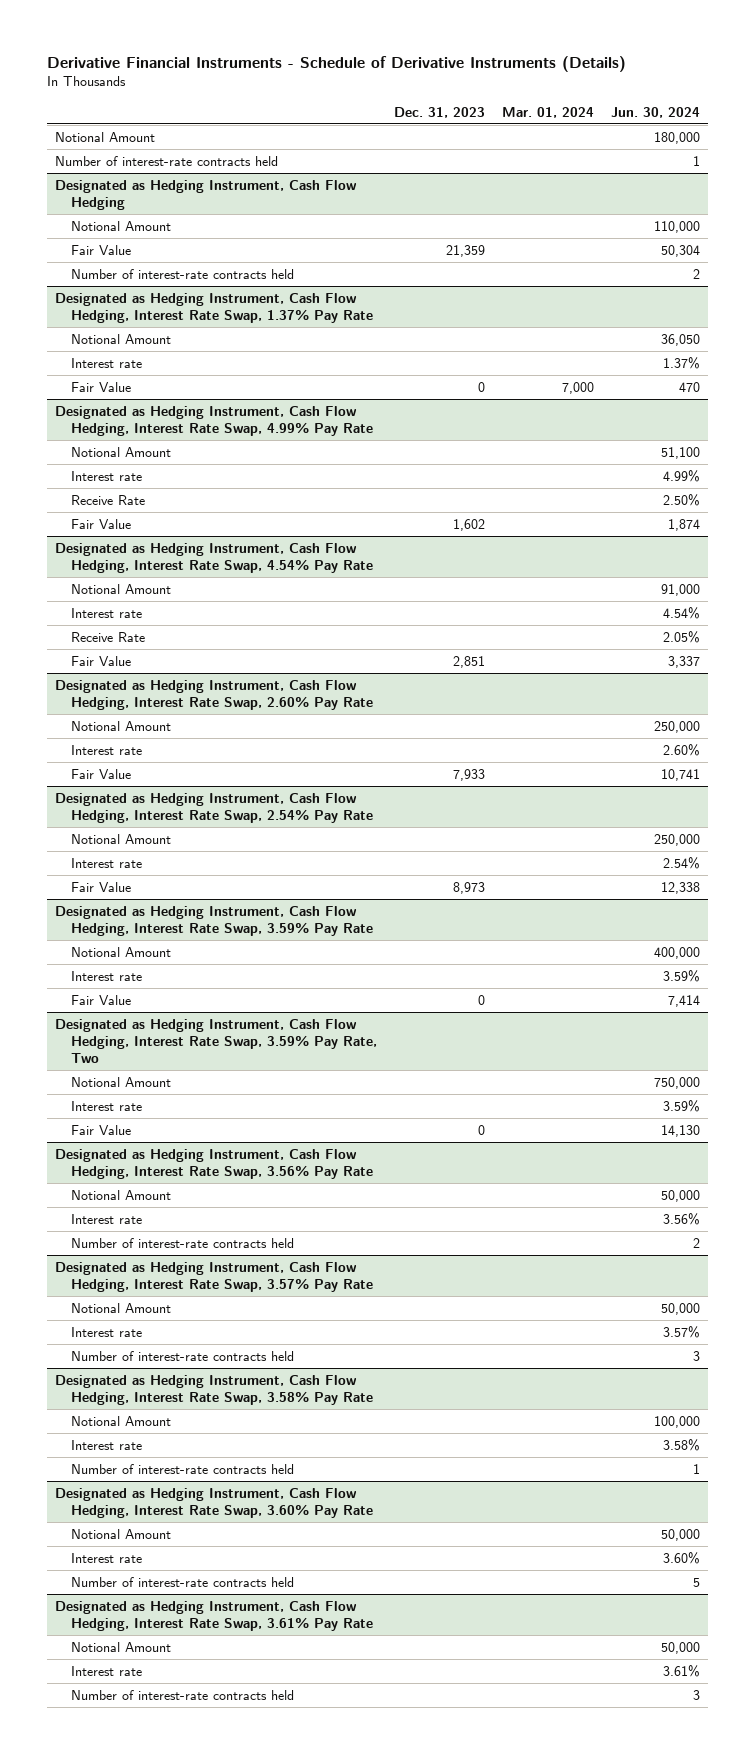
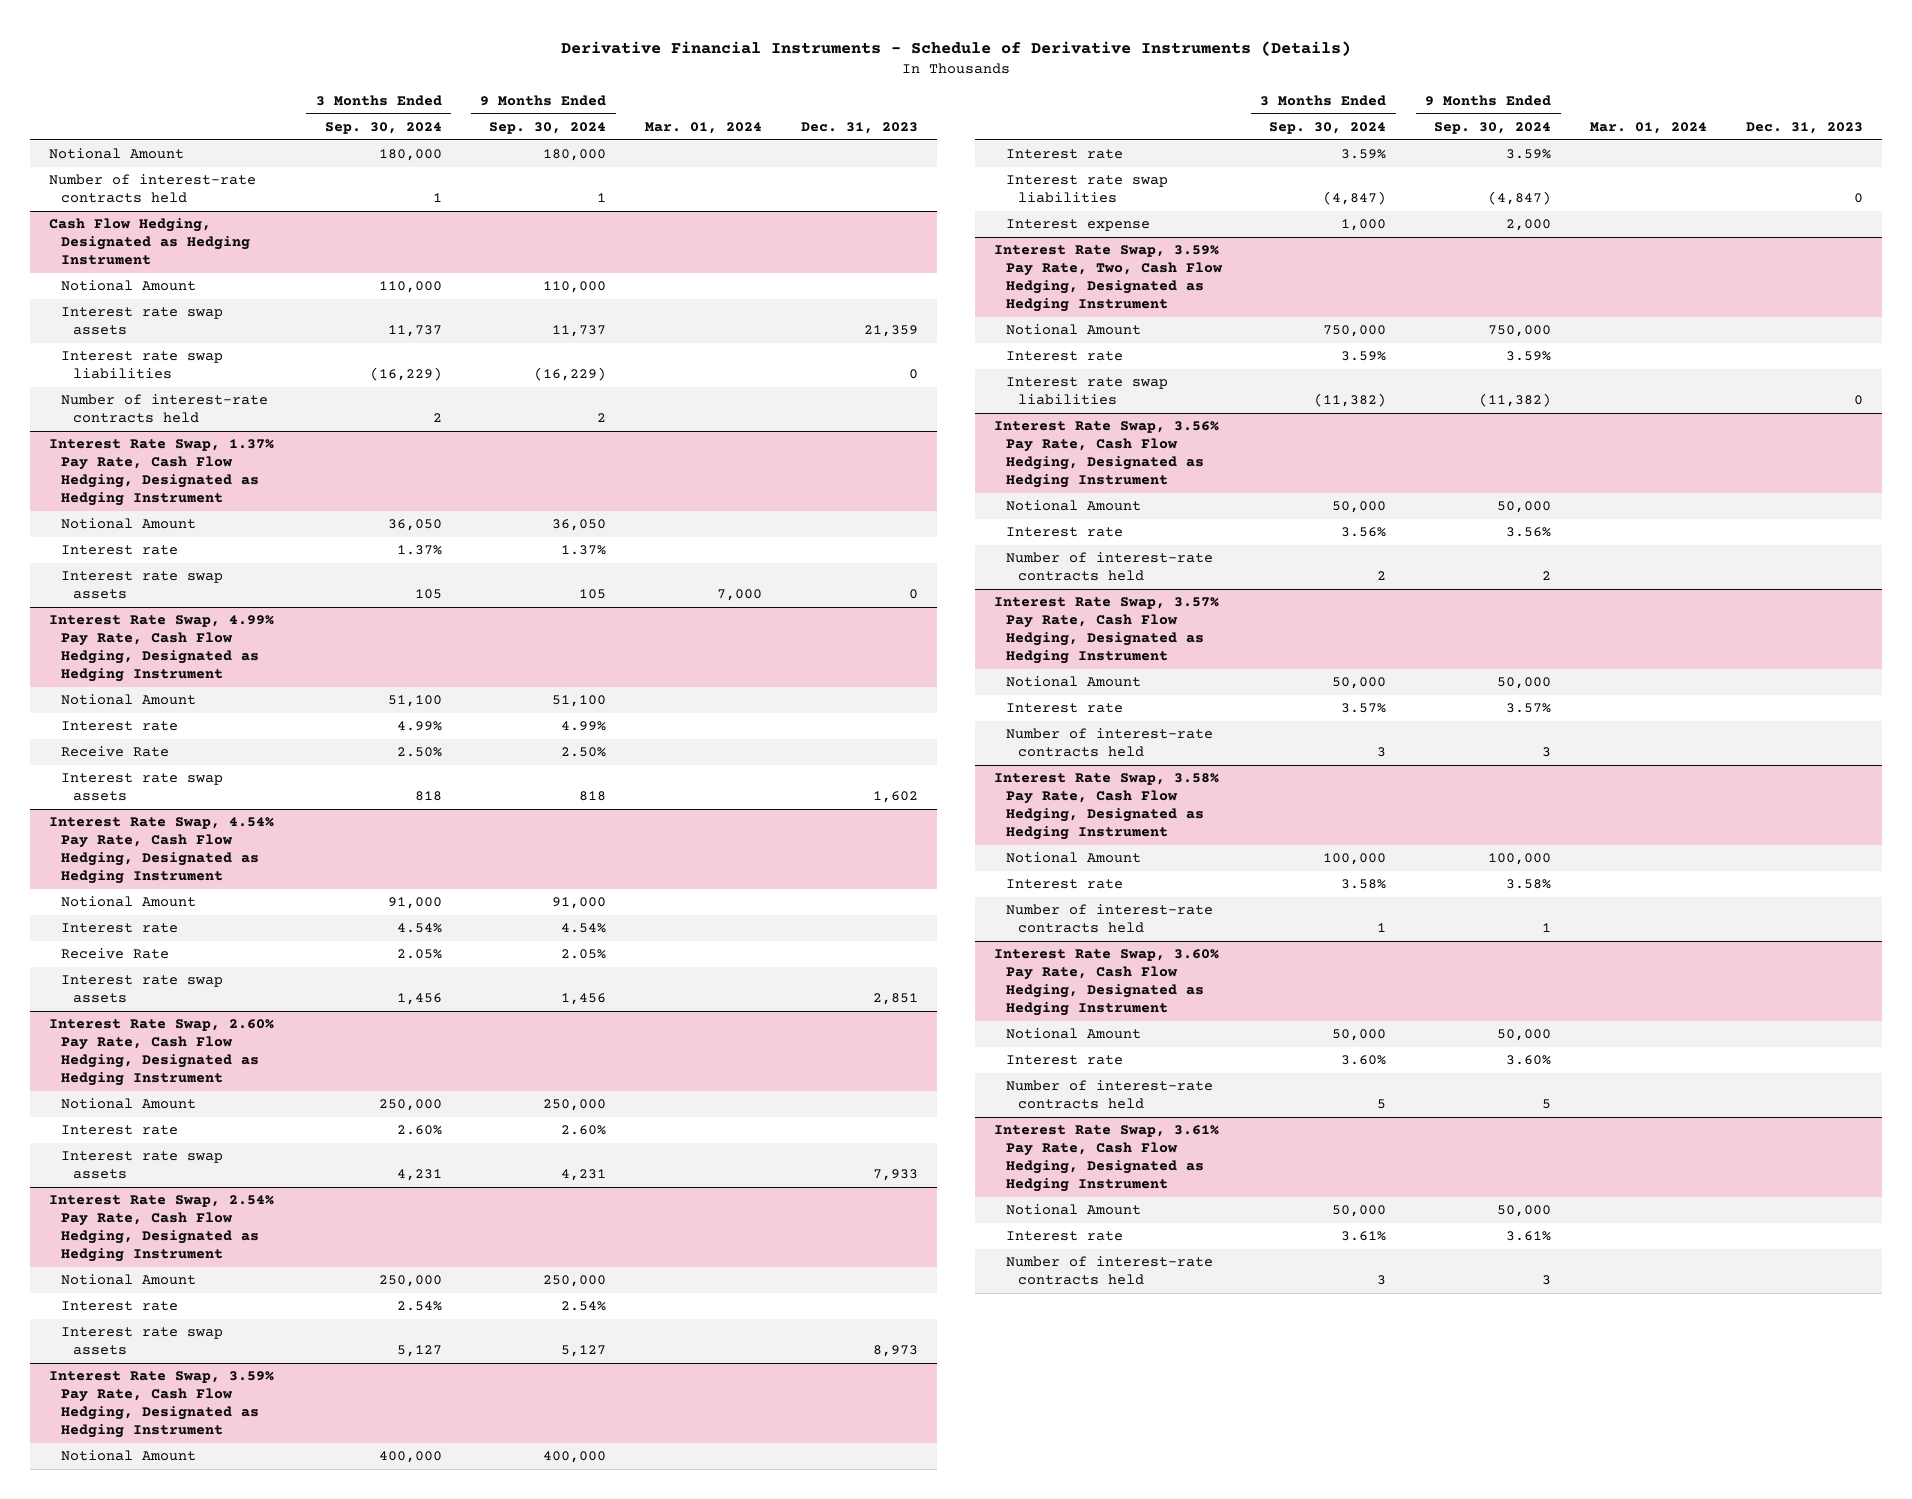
- | Dec. 31, 2023 | Mar. 01, 2024 | Jun. 30, 2024
+ | 3 Months Ended Sep. 30, 2024 | 9 Months Ended Sep. 30, 2024 | Mar. 01, 2024 | Dec. 31, 2023
- Designated as Hedging Instrument, Cash Flow Hedging
+ Cash Flow Hedging, Designated as Hedging Instrument
- Fair Value | 21,359 | | 50,304
+ Interest rate swap assets | 11,737 | 11,737 | | 21,359
+ Interest rate swap liabilities | (16,229) | (16,229) | | 0
- Designated as Hedging Instrument, Cash Flow Hedging, Interest Rate Swap, 1.37% Pay Rate
+ Interest Rate Swap, 1.37% Pay Rate, Cash Flow Hedging, Designated as Hedging Instrument
- Fair Value | 0 | 7,000 | 470
- Designated as Hedging Instrument, Cash Flow Hedging, Interest Rate Swap, 4.99% Pay Rate
+ Interest rate swap assets | 105 | 105 | 7,000 | 0
+ Interest Rate Swap, 4.99% Pay Rate, Cash Flow Hedging, Designated as Hedging Instrument
- Fair Value | 1,602 | | 1,874
- Designated as Hedging Instrument, Cash Flow Hedging, Interest Rate Swap, 4.54% Pay Rate
+ Interest rate swap assets | 818 | 818 | | 1,602
+ Interest Rate Swap, 4.54% Pay Rate, Cash Flow Hedging, Designated as Hedging Instrument
- Fair Value | 2,851 | | 3,337
- Designated as Hedging Instrument, Cash Flow Hedging, Interest Rate Swap, 2.60% Pay Rate
+ Interest rate swap assets | 1,456 | 1,456 | | 2,851
+ Interest Rate Swap, 2.60% Pay Rate, Cash Flow Hedging, Designated as Hedging Instrument
- Fair Value | 7,933 | | 10,741
- Designated as Hedging Instrument, Cash Flow Hedging, Interest Rate Swap, 2.54% Pay Rate
+ Interest rate swap assets | 4,231 | 4,231 | | 7,933
+ Interest Rate Swap, 2.54% Pay Rate, Cash Flow Hedging, Designated as Hedging Instrument
- Fair Value | 8,973 | | 12,338
- Designated as Hedging Instrument, Cash Flow Hedging, Interest Rate Swap, 3.59% Pay Rate
+ Interest rate swap assets | 5,127 | 5,127 | | 8,973
+ Interest Rate Swap, 3.59% Pay Rate, Cash Flow Hedging, Designated as Hedging Instrument
- Fair Value | 0 | | 7,414
- Designated as Hedging Instrument, Cash Flow Hedging, Interest Rate Swap, 3.59% Pay Rate, Two
+ Interest rate swap liabilities | (4,847) | (4,847) | | 0
+ Interest expense | 1,000 | 2,000 | |
+ Interest Rate Swap, 3.59% Pay Rate, Two, Cash Flow Hedging, Designated as Hedging Instrument
- Fair Value | 0 | | 14,130
- Designated as Hedging Instrument, Cash Flow Hedging, Interest Rate Swap, 3.56% Pay Rate
+ Interest rate swap liabilities | (11,382) | (11,382) | | 0
+ Interest Rate Swap, 3.56% Pay Rate, Cash Flow Hedging, Designated as Hedging Instrument
- Designated as Hedging Instrument, Cash Flow Hedging, Interest Rate Swap, 3.57% Pay Rate
+ Interest Rate Swap, 3.57% Pay Rate, Cash Flow Hedging, Designated as Hedging Instrument
- Designated as Hedging Instrument, Cash Flow Hedging, Interest Rate Swap, 3.58% Pay Rate
+ Interest Rate Swap, 3.58% Pay Rate, Cash Flow Hedging, Designated as Hedging Instrument
- Designated as Hedging Instrument, Cash Flow Hedging, Interest Rate Swap, 3.60% Pay Rate
+ Interest Rate Swap, 3.60% Pay Rate, Cash Flow Hedging, Designated as Hedging Instrument
- Designated as Hedging Instrument, Cash Flow Hedging, Interest Rate Swap, 3.61% Pay Rate
+ Interest Rate Swap, 3.61% Pay Rate, Cash Flow Hedging, Designated as Hedging Instrument

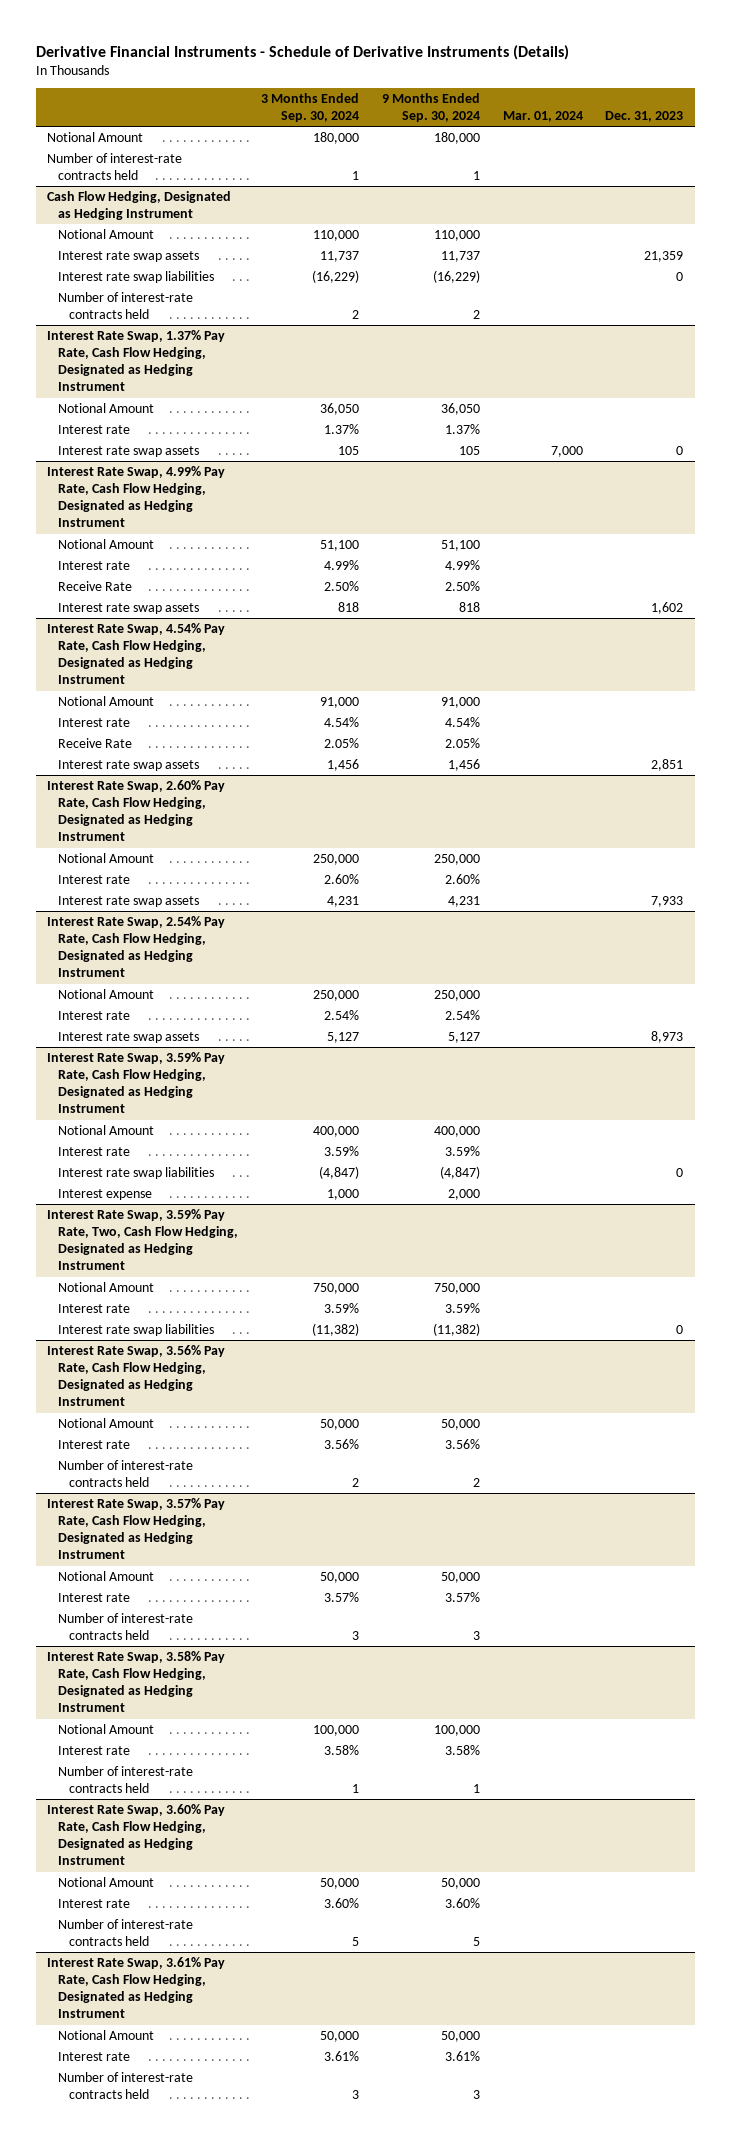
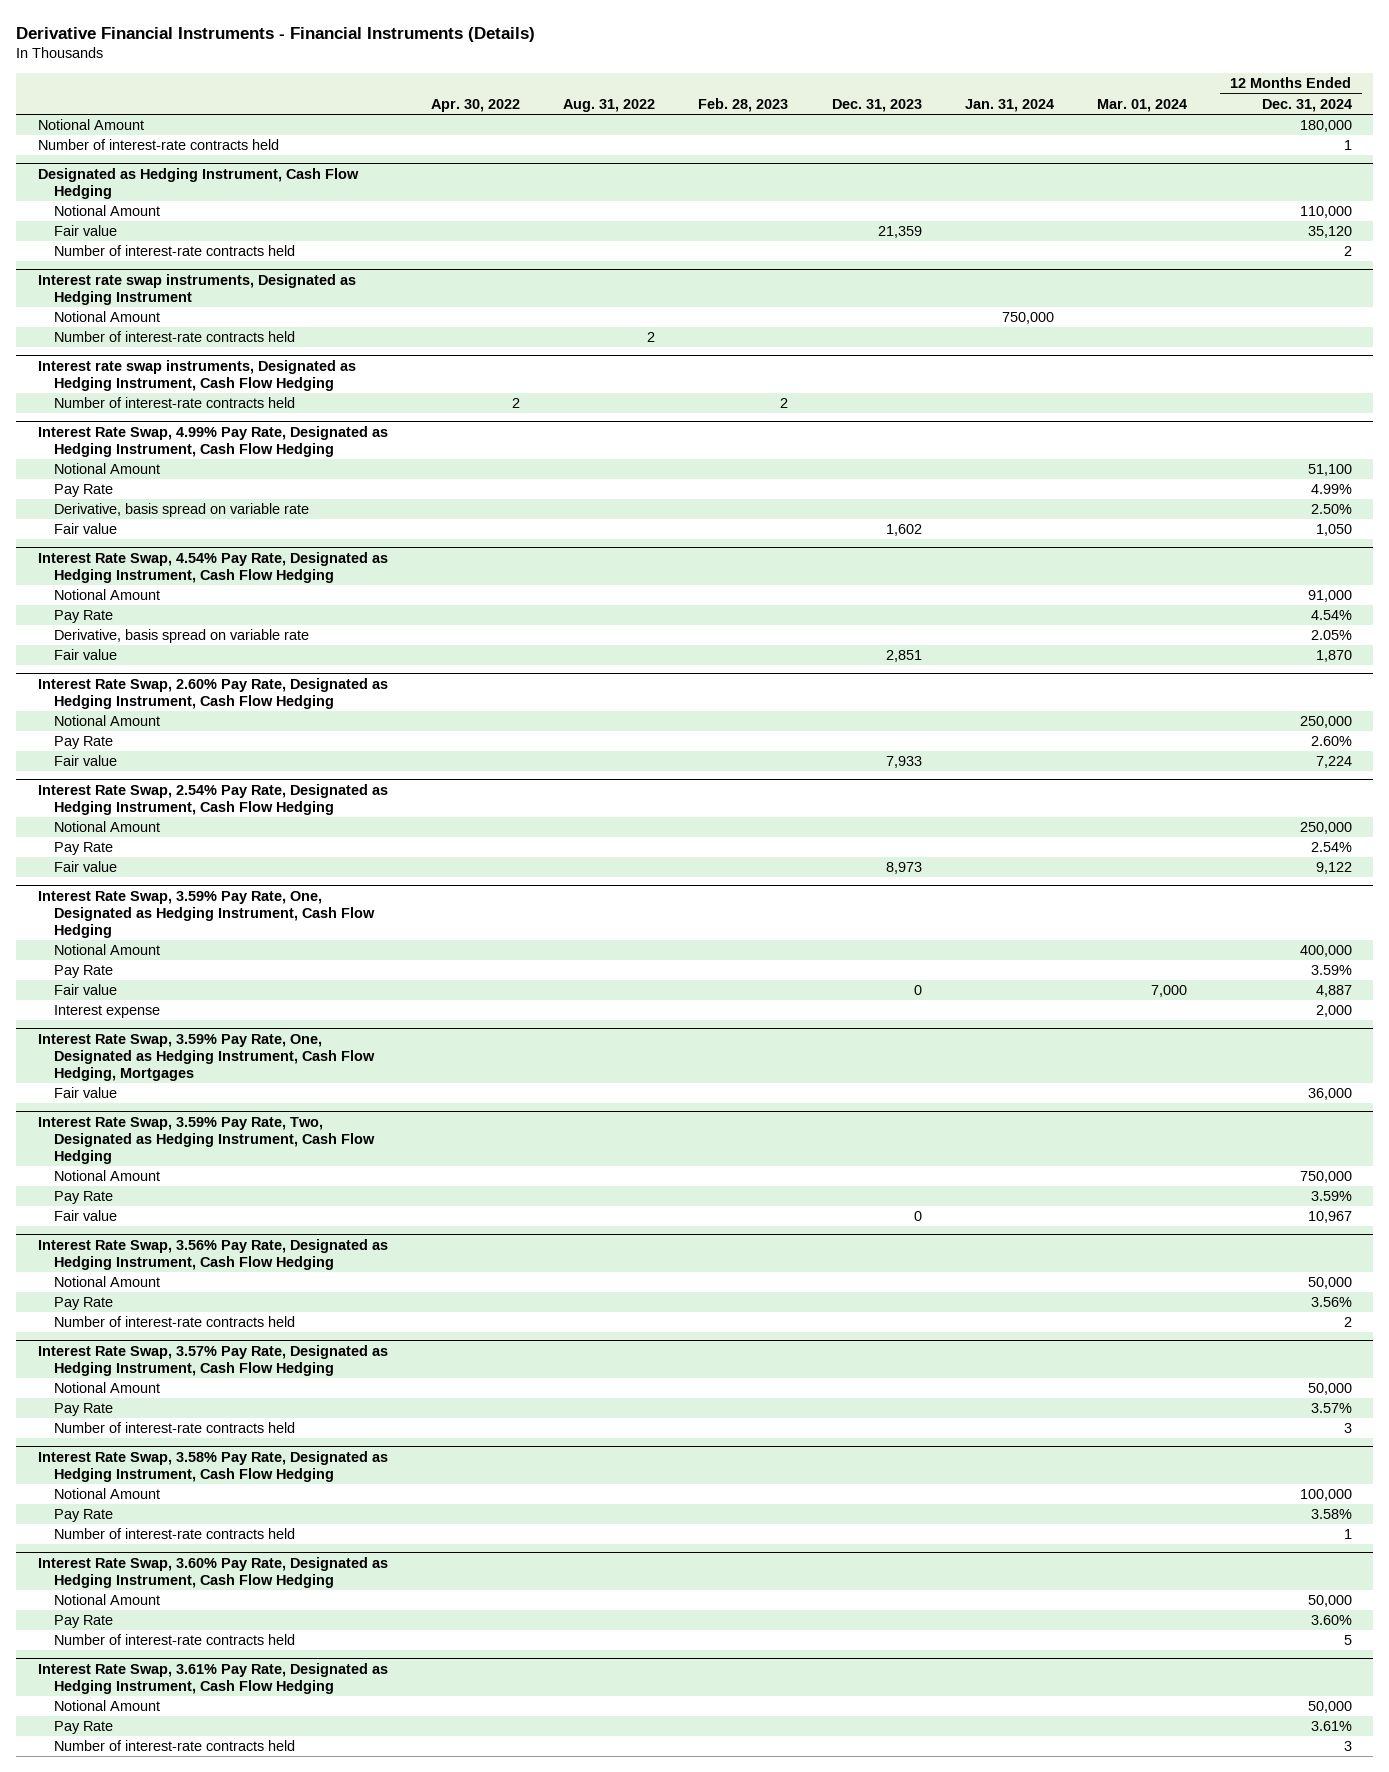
- Derivative Financial Instruments - Schedule of Derivative Instruments (Details)
+ Derivative Financial Instruments - Financial Instruments (Details)
- | 3 Months Ended Sep. 30, 2024 | 9 Months Ended Sep. 30, 2024 | Mar. 01, 2024 | Dec. 31, 2023
+ | Apr. 30, 2022 | Aug. 31, 2022 | Feb. 28, 2023 | Dec. 31, 2023 | Jan. 31, 2024 | Mar. 01, 2024 | 12 Months Ended Dec. 31, 2024
- Cash Flow Hedging, Designated as Hedging Instrument
+ Designated as Hedging Instrument, Cash Flow Hedging
- Interest rate swap assets | 11,737 | 11,737 | | 21,359
- Interest rate swap liabilities | (16,229) | (16,229) | | 0
+ Fair value | | | | 21,359 | | | 35,120
- Interest Rate Swap, 1.37% Pay Rate, Cash Flow Hedging, Designated as Hedging Instrument
- Notional Amount | 36,050 | 36,050 | |
- Interest rate | 1.37% | 1.37% | |
- Interest rate swap assets | 105 | 105 | 7,000 | 0
- Interest Rate Swap, 4.99% Pay Rate, Cash Flow Hedging, Designated as Hedging Instrument
+ Interest rate swap instruments, Designated as Hedging Instrument
+ Notional Amount | | | | | 750,000 | |
+ Number of interest-rate contracts held | | 2 | | | | |
+ Interest rate swap instruments, Designated as Hedging Instrument, Cash Flow Hedging
+ Number of interest-rate contracts held | 2 | | 2 | | | |
+ Interest Rate Swap, 4.99% Pay Rate, Designated as Hedging Instrument, Cash Flow Hedging
- Interest rate | 4.99% | 4.99% | |
- Receive Rate | 2.50% | 2.50% | |
- Interest rate swap assets | 818 | 818 | | 1,602
- Interest Rate Swap, 4.54% Pay Rate, Cash Flow Hedging, Designated as Hedging Instrument
+ Pay Rate | | | | | | | 4.99%
+ Derivative, basis spread on variable rate | | | | | | | 2.50%
+ Fair value | | | | 1,602 | | | 1,050
+ Interest Rate Swap, 4.54% Pay Rate, Designated as Hedging Instrument, Cash Flow Hedging
- Interest rate | 4.54% | 4.54% | |
- Receive Rate | 2.05% | 2.05% | |
- Interest rate swap assets | 1,456 | 1,456 | | 2,851
- Interest Rate Swap, 2.60% Pay Rate, Cash Flow Hedging, Designated as Hedging Instrument
+ Pay Rate | | | | | | | 4.54%
+ Derivative, basis spread on variable rate | | | | | | | 2.05%
+ Fair value | | | | 2,851 | | | 1,870
+ Interest Rate Swap, 2.60% Pay Rate, Designated as Hedging Instrument, Cash Flow Hedging
- Interest rate | 2.60% | 2.60% | |
- Interest rate swap assets | 4,231 | 4,231 | | 7,933
- Interest Rate Swap, 2.54% Pay Rate, Cash Flow Hedging, Designated as Hedging Instrument
+ Pay Rate | | | | | | | 2.60%
+ Fair value | | | | 7,933 | | | 7,224
+ Interest Rate Swap, 2.54% Pay Rate, Designated as Hedging Instrument, Cash Flow Hedging
- Interest rate | 2.54% | 2.54% | |
- Interest rate swap assets | 5,127 | 5,127 | | 8,973
- Interest Rate Swap, 3.59% Pay Rate, Cash Flow Hedging, Designated as Hedging Instrument
+ Pay Rate | | | | | | | 2.54%
+ Fair value | | | | 8,973 | | | 9,122
+ Interest Rate Swap, 3.59% Pay Rate, One, Designated as Hedging Instrument, Cash Flow Hedging
- Interest rate | 3.59% | 3.59% | |
- Interest rate swap liabilities | (4,847) | (4,847) | | 0
+ Pay Rate | | | | | | | 3.59%
+ Fair value | | | | 0 | | 7,000 | 4,887
- Interest Rate Swap, 3.59% Pay Rate, Two, Cash Flow Hedging, Designated as Hedging Instrument
+ Interest Rate Swap, 3.59% Pay Rate, One, Designated as Hedging Instrument, Cash Flow Hedging, Mortgages
+ Fair value | | | | | | | 36,000
+ Interest Rate Swap, 3.59% Pay Rate, Two, Designated as Hedging Instrument, Cash Flow Hedging
- Interest rate | 3.59% | 3.59% | |
- Interest rate swap liabilities | (11,382) | (11,382) | | 0
- Interest Rate Swap, 3.56% Pay Rate, Cash Flow Hedging, Designated as Hedging Instrument
+ Pay Rate | | | | | | | 3.59%
+ Fair value | | | | 0 | | | 10,967
+ Interest Rate Swap, 3.56% Pay Rate, Designated as Hedging Instrument, Cash Flow Hedging
- Interest rate | 3.56% | 3.56% | |
+ Pay Rate | | | | | | | 3.56%
- Interest Rate Swap, 3.57% Pay Rate, Cash Flow Hedging, Designated as Hedging Instrument
+ Interest Rate Swap, 3.57% Pay Rate, Designated as Hedging Instrument, Cash Flow Hedging
- Interest rate | 3.57% | 3.57% | |
+ Pay Rate | | | | | | | 3.57%
- Interest Rate Swap, 3.58% Pay Rate, Cash Flow Hedging, Designated as Hedging Instrument
+ Interest Rate Swap, 3.58% Pay Rate, Designated as Hedging Instrument, Cash Flow Hedging
- Interest rate | 3.58% | 3.58% | |
+ Pay Rate | | | | | | | 3.58%
- Interest Rate Swap, 3.60% Pay Rate, Cash Flow Hedging, Designated as Hedging Instrument
+ Interest Rate Swap, 3.60% Pay Rate, Designated as Hedging Instrument, Cash Flow Hedging
- Interest rate | 3.60% | 3.60% | |
+ Pay Rate | | | | | | | 3.60%
- Interest Rate Swap, 3.61% Pay Rate, Cash Flow Hedging, Designated as Hedging Instrument
+ Interest Rate Swap, 3.61% Pay Rate, Designated as Hedging Instrument, Cash Flow Hedging
- Interest rate | 3.61% | 3.61% | |
+ Pay Rate | | | | | | | 3.61%

